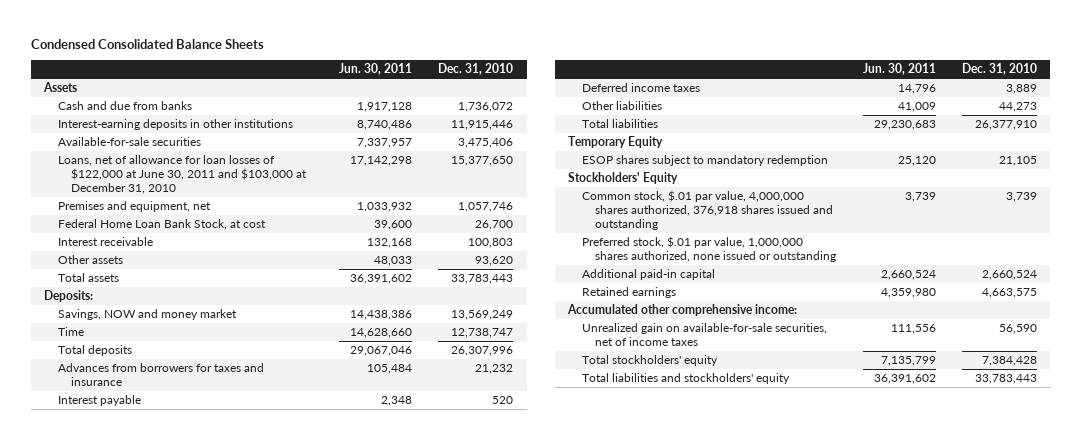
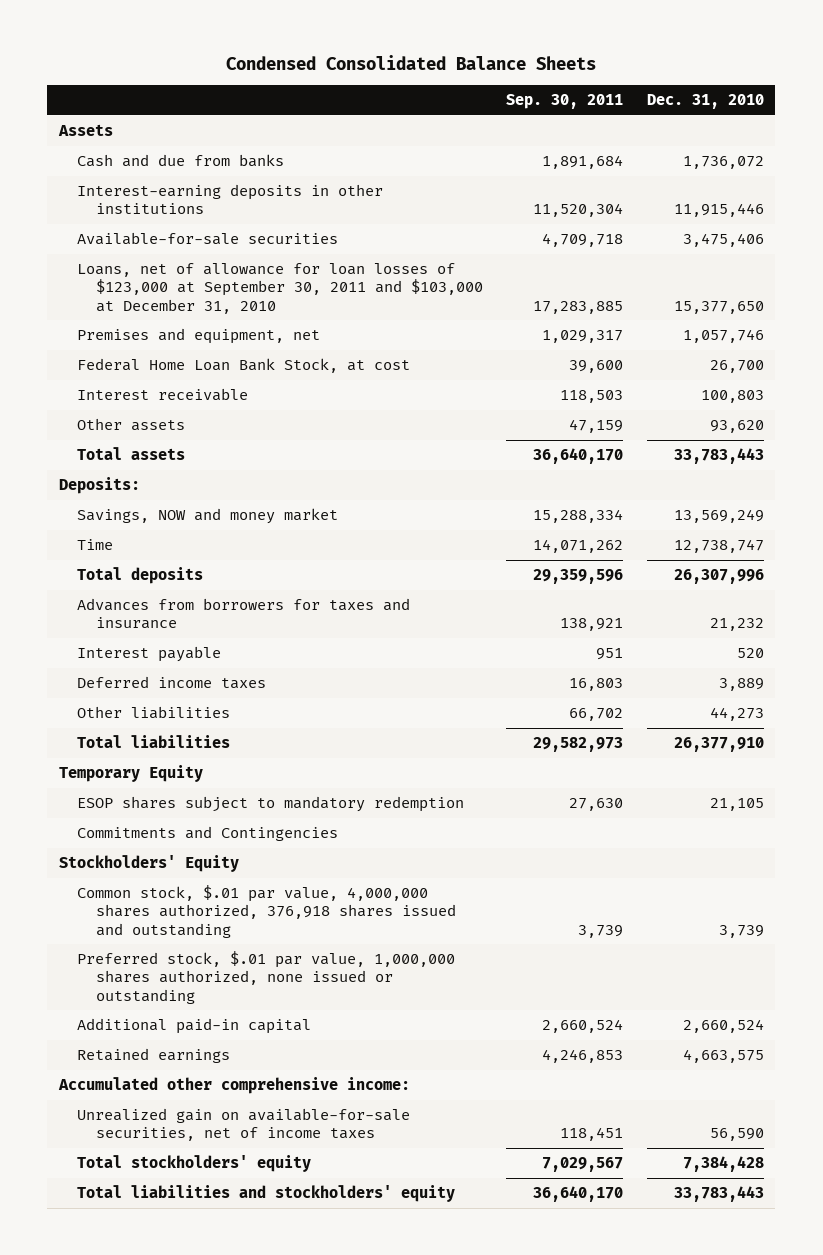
- | Jun. 30, 2011 | Dec. 31, 2010
+ | Sep. 30, 2011 | Dec. 31, 2010
- Loans, net of allowance for loan losses of $122,000 at June 30, 2011 and $103,000 at December 31, 2010 | 17,142,298 | 15,377,650
+ Loans, net of allowance for loan losses of $123,000 at September 30, 2011 and $103,000 at December 31, 2010 | 17,283,885 | 15,377,650
+ Commitments and Contingencies

